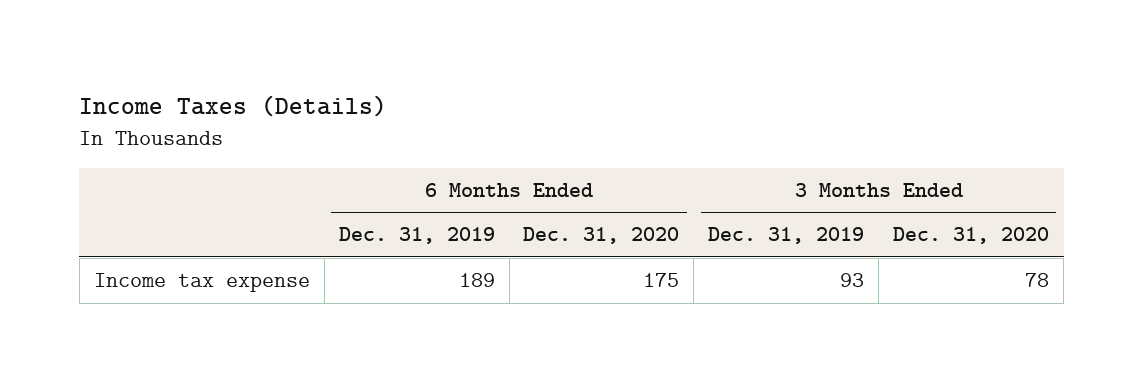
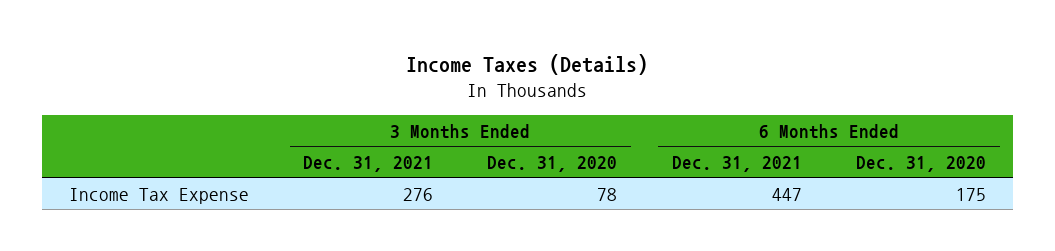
- | 6 Months Ended Dec. 31, 2019 | 6 Months Ended Dec. 31, 2020 | 3 Months Ended Dec. 31, 2019 | 3 Months Ended Dec. 31, 2020
+ | 3 Months Ended Dec. 31, 2021 | 3 Months Ended Dec. 31, 2020 | 6 Months Ended Dec. 31, 2021 | 6 Months Ended Dec. 31, 2020
- Income tax expense | 189 | 175 | 93 | 78
+ Income Tax Expense | 276 | 78 | 447 | 175

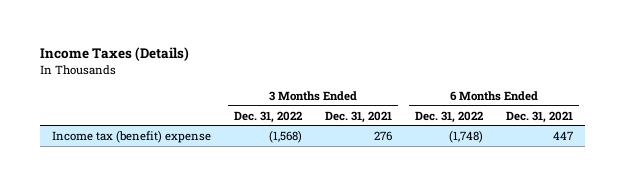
- | 3 Months Ended Dec. 31, 2021 | 3 Months Ended Dec. 31, 2020 | 6 Months Ended Dec. 31, 2021 | 6 Months Ended Dec. 31, 2020
+ | 3 Months Ended Dec. 31, 2022 | 3 Months Ended Dec. 31, 2021 | 6 Months Ended Dec. 31, 2022 | 6 Months Ended Dec. 31, 2021
- Income Tax Expense | 276 | 78 | 447 | 175
+ Income tax (benefit) expense | (1,568) | 276 | (1,748) | 447

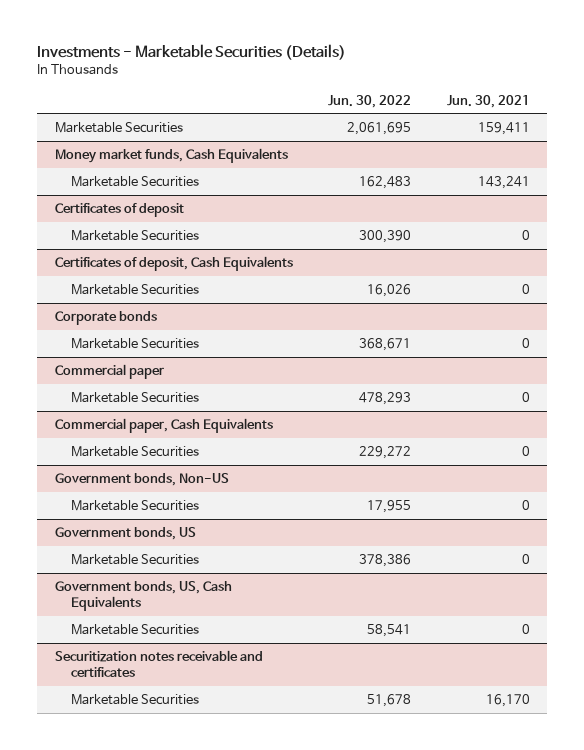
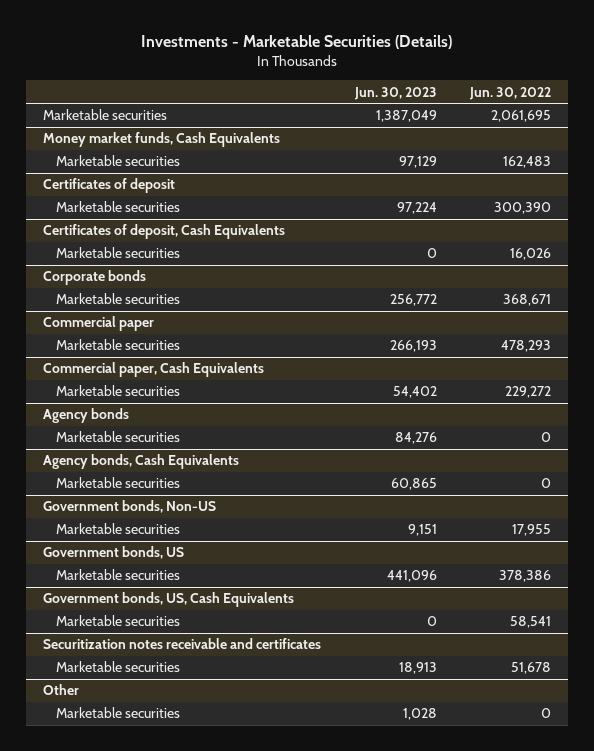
- | Jun. 30, 2022 | Jun. 30, 2021
+ | Jun. 30, 2023 | Jun. 30, 2022
- Marketable Securities | 2,061,695 | 159,411
+ Marketable securities | 1,387,049 | 2,061,695
@ Money market funds, Cash Equivalents
- Marketable Securities | 162,483 | 143,241
+ Marketable securities | 97,129 | 162,483
@ Certificates of deposit
- Marketable Securities | 300,390 | 0
+ Marketable securities | 97,224 | 300,390
@ Certificates of deposit, Cash Equivalents
- Marketable Securities | 16,026 | 0
+ Marketable securities | 0 | 16,026
@ Corporate bonds
- Marketable Securities | 368,671 | 0
+ Marketable securities | 256,772 | 368,671
@ Commercial paper
- Marketable Securities | 478,293 | 0
+ Marketable securities | 266,193 | 478,293
@ Commercial paper, Cash Equivalents
- Marketable Securities | 229,272 | 0
+ Marketable securities | 54,402 | 229,272
+ Agency bonds
+ Marketable securities | 84,276 | 0
+ Agency bonds, Cash Equivalents
+ Marketable securities | 60,865 | 0
@ Government bonds, Non-US
- Marketable Securities | 17,955 | 0
+ Marketable securities | 9,151 | 17,955
@ Government bonds, US
- Marketable Securities | 378,386 | 0
+ Marketable securities | 441,096 | 378,386
@ Government bonds, US, Cash Equivalents
- Marketable Securities | 58,541 | 0
+ Marketable securities | 0 | 58,541
@ Securitization notes receivable and certificates
- Marketable Securities | 51,678 | 16,170
+ Marketable securities | 18,913 | 51,678
+ Other
+ Marketable securities | 1,028 | 0

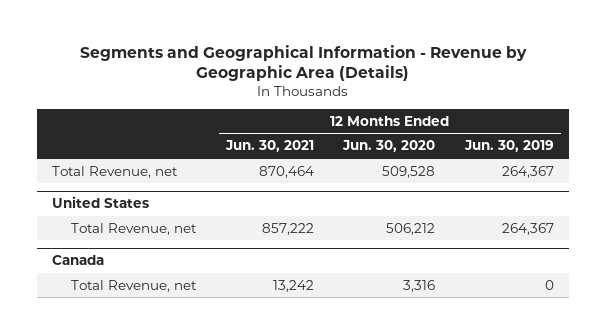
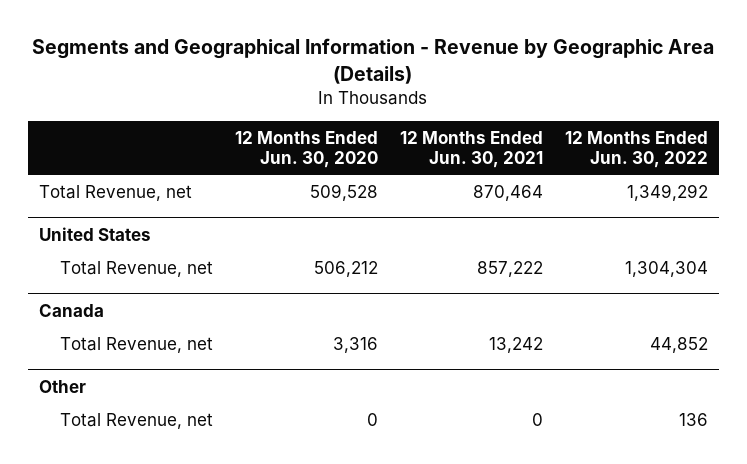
- | 12 Months Ended Jun. 30, 2021 | 12 Months Ended Jun. 30, 2020 | 12 Months Ended Jun. 30, 2019
+ | 12 Months Ended Jun. 30, 2020 | 12 Months Ended Jun. 30, 2021 | 12 Months Ended Jun. 30, 2022
+ Other
+ Total Revenue, net | 0 | 0 | 136

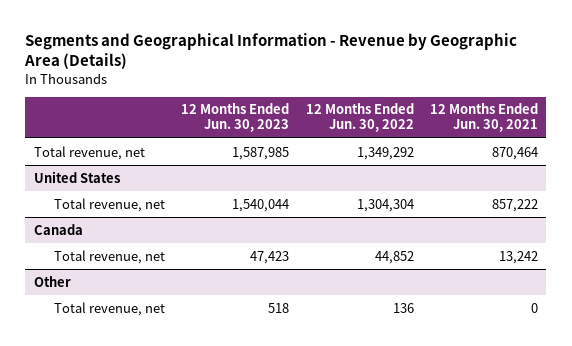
- | 12 Months Ended Jun. 30, 2020 | 12 Months Ended Jun. 30, 2021 | 12 Months Ended Jun. 30, 2022
+ | 12 Months Ended Jun. 30, 2023 | 12 Months Ended Jun. 30, 2022 | 12 Months Ended Jun. 30, 2021
- Total Revenue, net | 509,528 | 870,464 | 1,349,292
+ Total revenue, net | 1,587,985 | 1,349,292 | 870,464
@ United States
- Total Revenue, net | 506,212 | 857,222 | 1,304,304
+ Total revenue, net | 1,540,044 | 1,304,304 | 857,222
@ Canada
- Total Revenue, net | 3,316 | 13,242 | 44,852
+ Total revenue, net | 47,423 | 44,852 | 13,242
@ Other
- Total Revenue, net | 0 | 0 | 136
+ Total revenue, net | 518 | 136 | 0

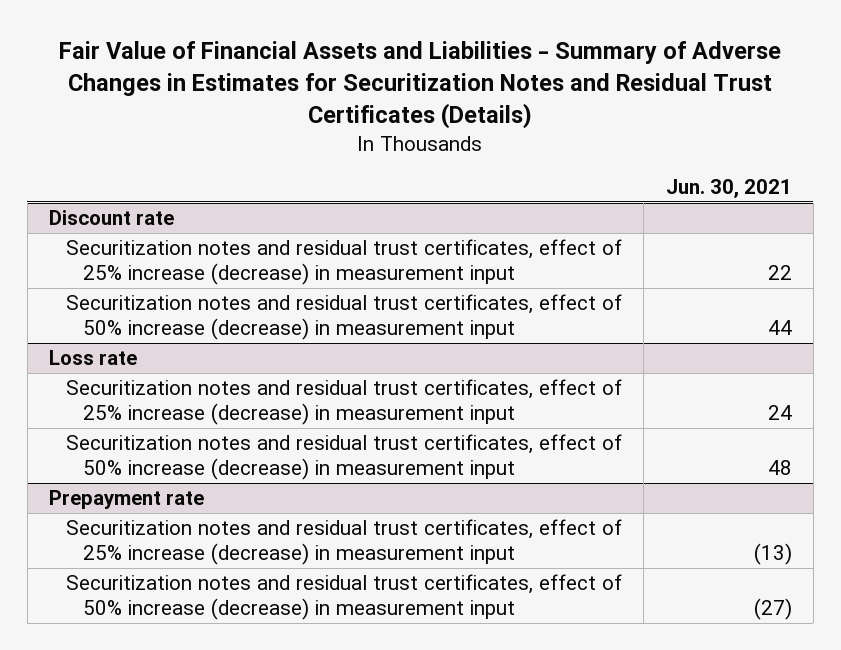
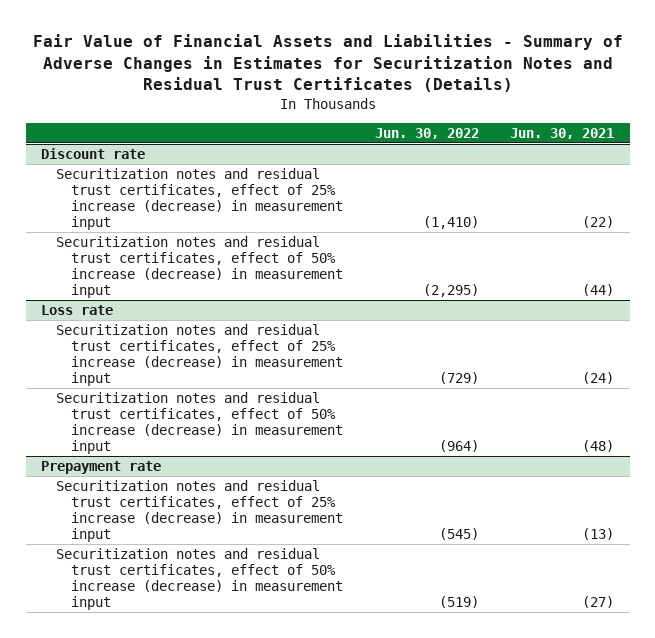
- | Jun. 30, 2021
+ | Jun. 30, 2022 | Jun. 30, 2021
@ Discount rate
- Securitization notes and residual trust certificates, effect of 25% increase (decrease) in measurement input | 22
- Securitization notes and residual trust certificates, effect of 50% increase (decrease) in measurement input | 44
+ Securitization notes and residual trust certificates, effect of 25% increase (decrease) in measurement input | (1,410) | (22)
+ Securitization notes and residual trust certificates, effect of 50% increase (decrease) in measurement input | (2,295) | (44)
@ Loss rate
- Securitization notes and residual trust certificates, effect of 25% increase (decrease) in measurement input | 24
- Securitization notes and residual trust certificates, effect of 50% increase (decrease) in measurement input | 48
+ Securitization notes and residual trust certificates, effect of 25% increase (decrease) in measurement input | (729) | (24)
+ Securitization notes and residual trust certificates, effect of 50% increase (decrease) in measurement input | (964) | (48)

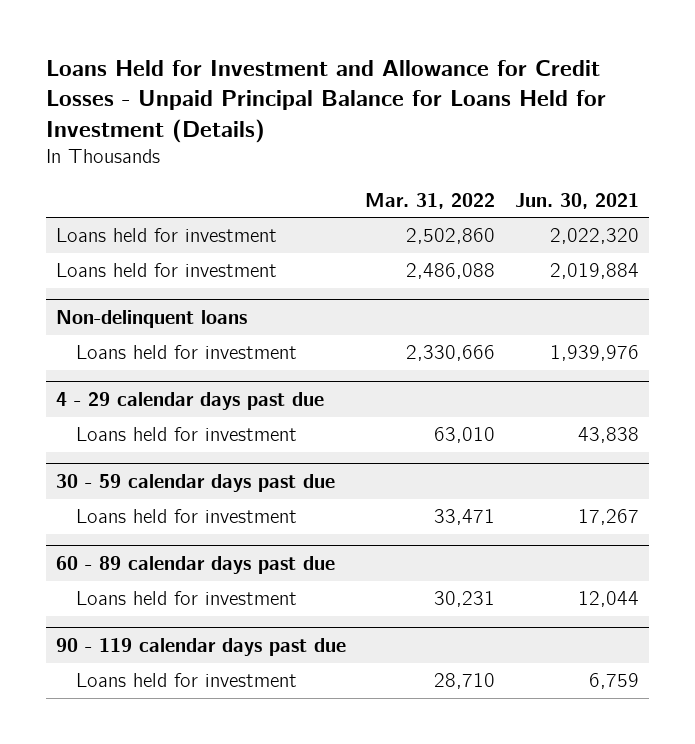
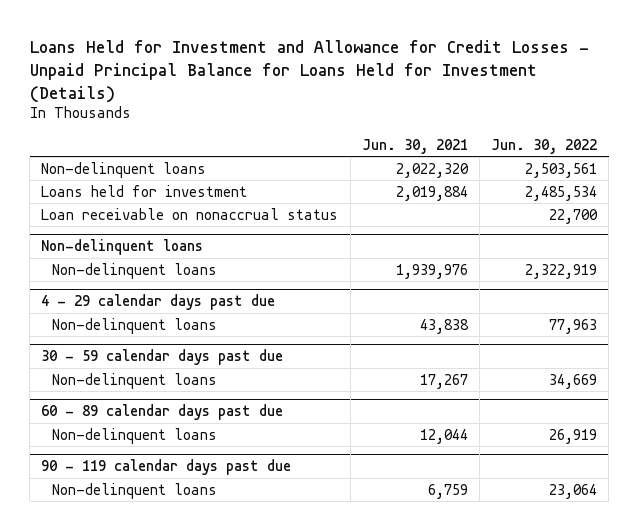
- | Mar. 31, 2022 | Jun. 30, 2021
+ | Jun. 30, 2021 | Jun. 30, 2022
- Loans held for investment | 2,502,860 | 2,022,320
+ Non-delinquent loans | 2,022,320 | 2,503,561
+ Loan receivable on nonaccrual status | | 22,700
@ Non-delinquent loans
- Loans held for investment | 2,330,666 | 1,939,976
+ Non-delinquent loans | 1,939,976 | 2,322,919
@ 4 - 29 calendar days past due
- Loans held for investment | 63,010 | 43,838
+ Non-delinquent loans | 43,838 | 77,963
@ 30 - 59 calendar days past due
- Loans held for investment | 33,471 | 17,267
+ Non-delinquent loans | 17,267 | 34,669
@ 60 - 89 calendar days past due
- Loans held for investment | 30,231 | 12,044
+ Non-delinquent loans | 12,044 | 26,919
@ 90 - 119 calendar days past due
- Loans held for investment | 28,710 | 6,759
+ Non-delinquent loans | 6,759 | 23,064

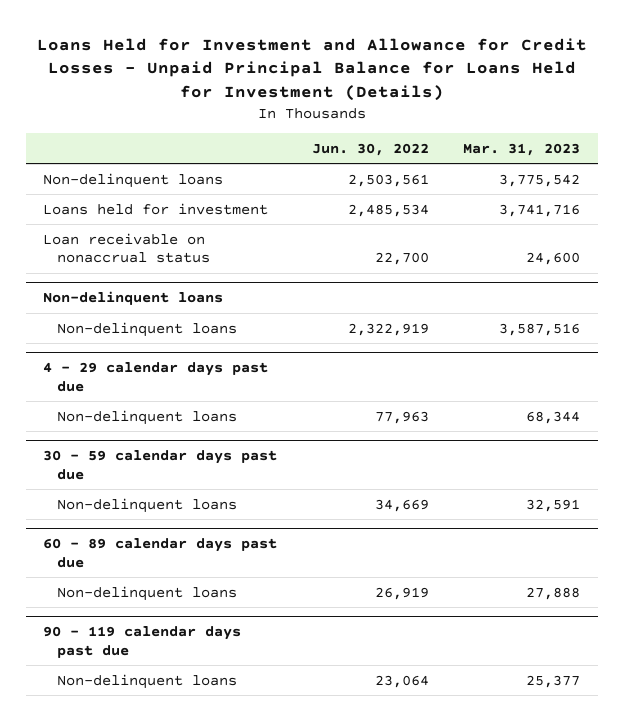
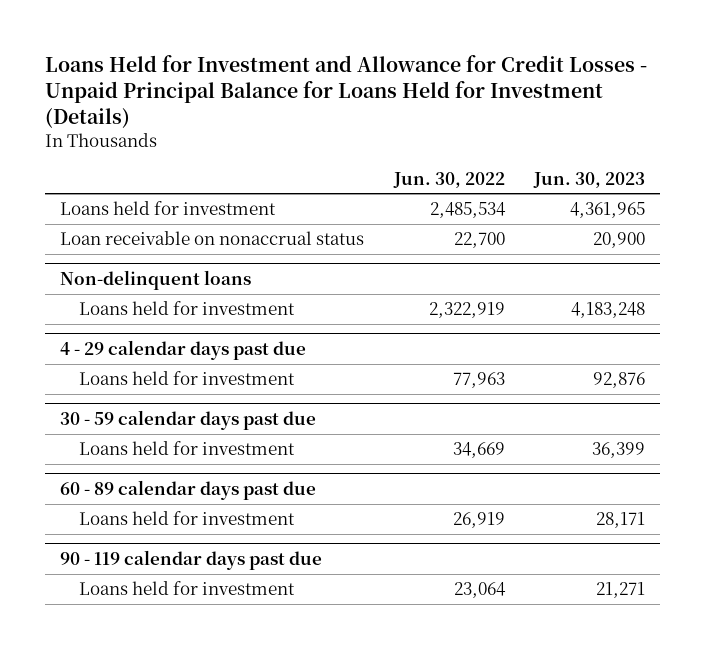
- | Jun. 30, 2022 | Mar. 31, 2023
+ | Jun. 30, 2022 | Jun. 30, 2023
- Non-delinquent loans | 2,503,561 | 3,775,542
@ Non-delinquent loans
- Non-delinquent loans | 2,322,919 | 3,587,516
+ Loans held for investment | 2,322,919 | 4,183,248
@ 4 - 29 calendar days past due
- Non-delinquent loans | 77,963 | 68,344
+ Loans held for investment | 77,963 | 92,876
@ 30 - 59 calendar days past due
- Non-delinquent loans | 34,669 | 32,591
+ Loans held for investment | 34,669 | 36,399
@ 60 - 89 calendar days past due
- Non-delinquent loans | 26,919 | 27,888
+ Loans held for investment | 26,919 | 28,171
@ 90 - 119 calendar days past due
- Non-delinquent loans | 23,064 | 25,377
+ Loans held for investment | 23,064 | 21,271

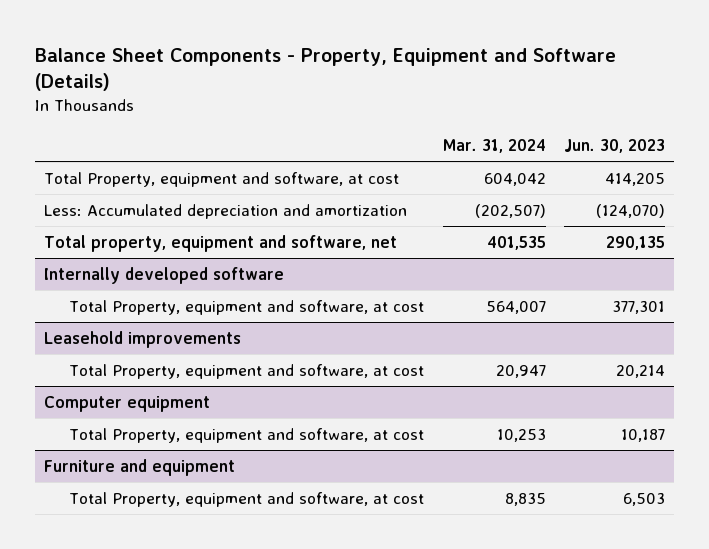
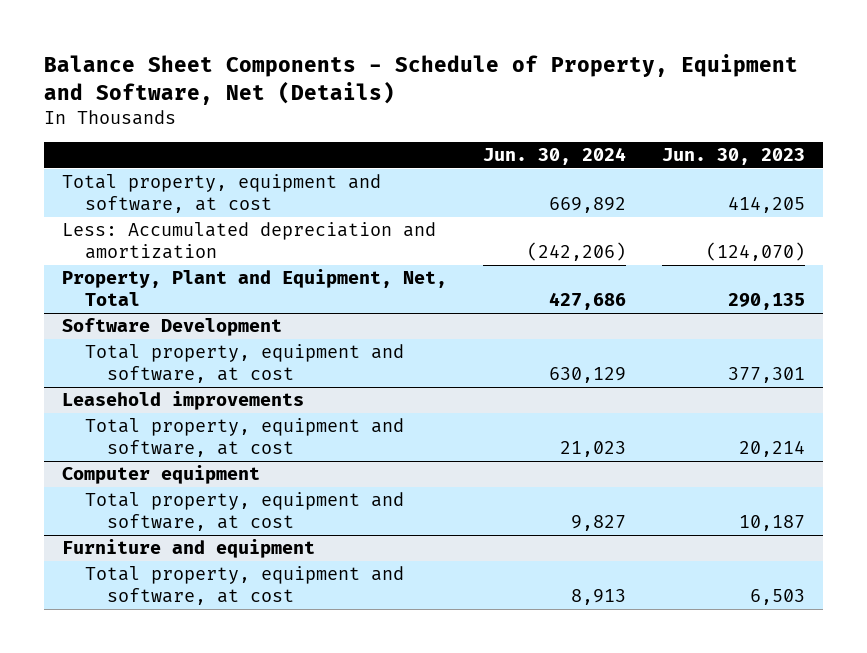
- Balance Sheet Components - Property, Equipment and Software (Details)
+ Balance Sheet Components - Schedule of Property, Equipment and Software, Net (Details)
- | Mar. 31, 2024 | Jun. 30, 2023
+ | Jun. 30, 2024 | Jun. 30, 2023
- Total Property, equipment and software, at cost | 604,042 | 414,205
+ Total property, equipment and software, at cost | 669,892 | 414,205
- Total property, equipment and software, net | 401,535 | 290,135
- Internally developed software
- Total Property, equipment and software, at cost | 564,007 | 377,301
+ Property, Plant and Equipment, Net, Total | 427,686 | 290,135
+ Software Development
+ Total property, equipment and software, at cost | 630,129 | 377,301
@ Leasehold improvements
- Total Property, equipment and software, at cost | 20,947 | 20,214
+ Total property, equipment and software, at cost | 21,023 | 20,214
@ Computer equipment
- Total Property, equipment and software, at cost | 10,253 | 10,187
+ Total property, equipment and software, at cost | 9,827 | 10,187
@ Furniture and equipment
- Total Property, equipment and software, at cost | 8,835 | 6,503
+ Total property, equipment and software, at cost | 8,913 | 6,503

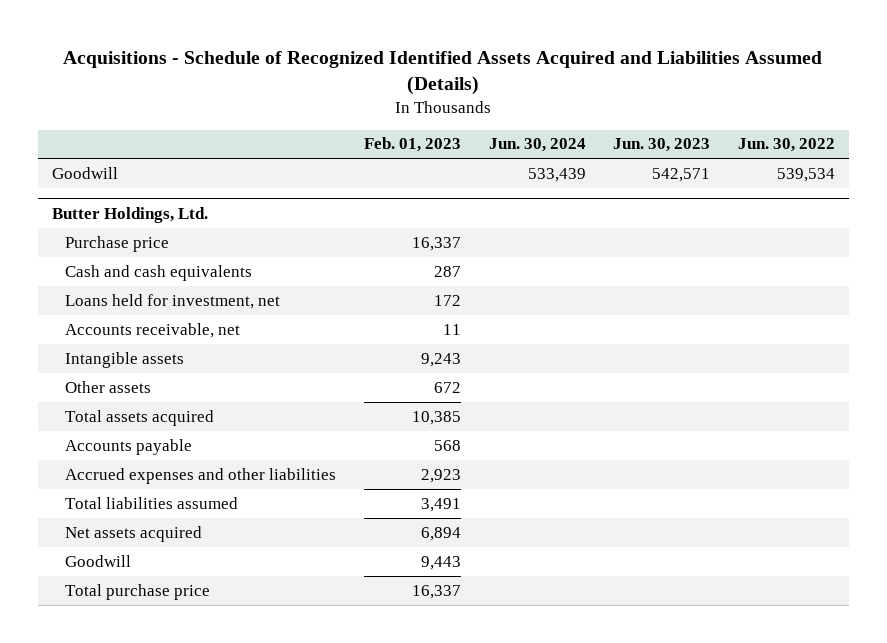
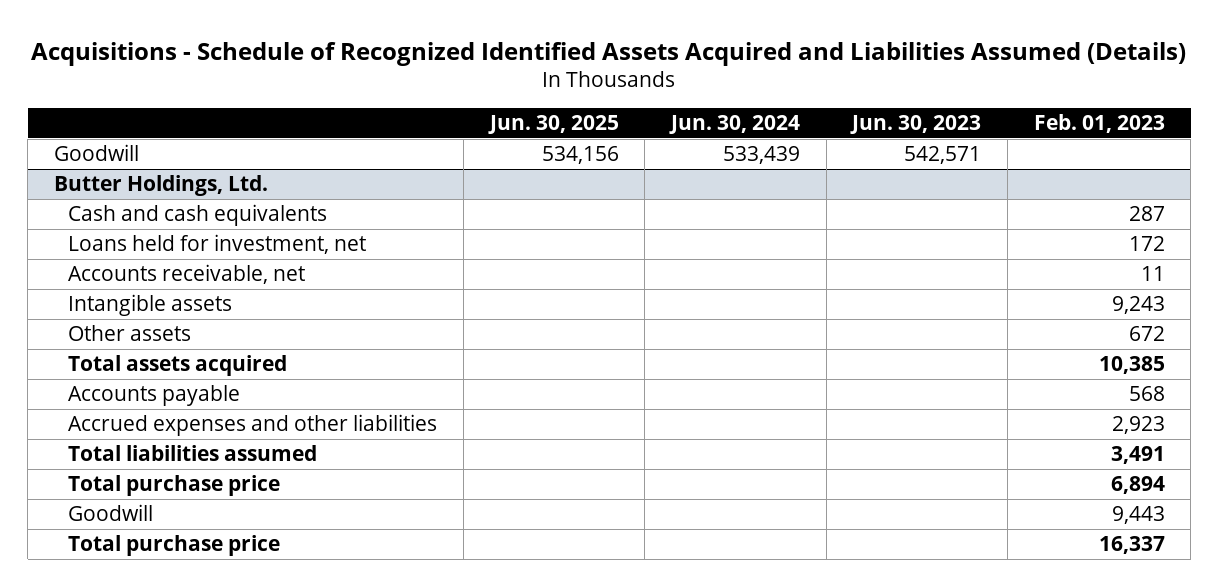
- | Feb. 01, 2023 | Jun. 30, 2024 | Jun. 30, 2023 | Jun. 30, 2022
+ | Jun. 30, 2025 | Jun. 30, 2024 | Jun. 30, 2023 | Feb. 01, 2023
@ Butter Holdings, Ltd.
- Purchase price | 16,337 | | |
- Net assets acquired | 6,894 | | |
+ Total purchase price | | | | 6,894

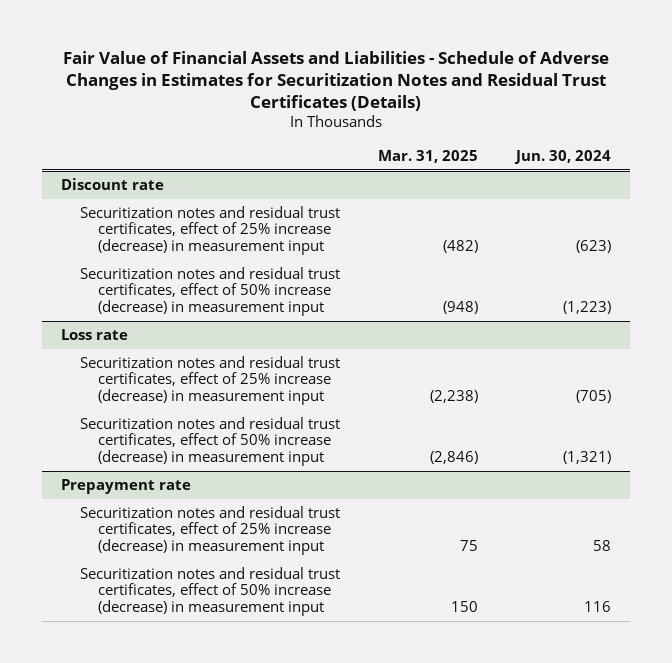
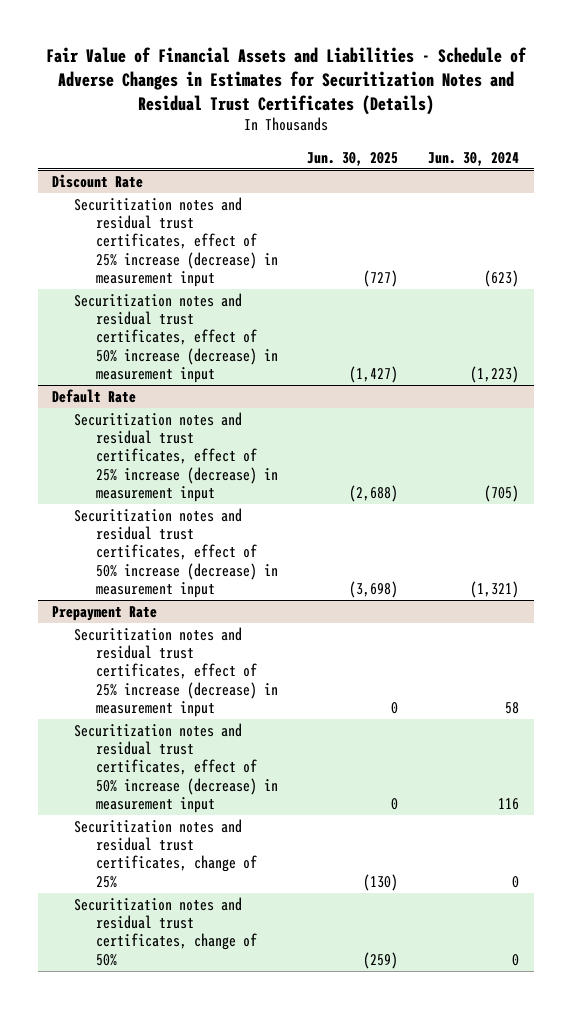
- | Mar. 31, 2025 | Jun. 30, 2024
+ | Jun. 30, 2025 | Jun. 30, 2024
- Discount rate
+ Discount Rate
- Loss rate
+ Default Rate
- Prepayment rate
+ Prepayment Rate
+ Securitization notes and residual trust certificates, change of 25% | (130) | 0
+ Securitization notes and residual trust certificates, change of 50% | (259) | 0

